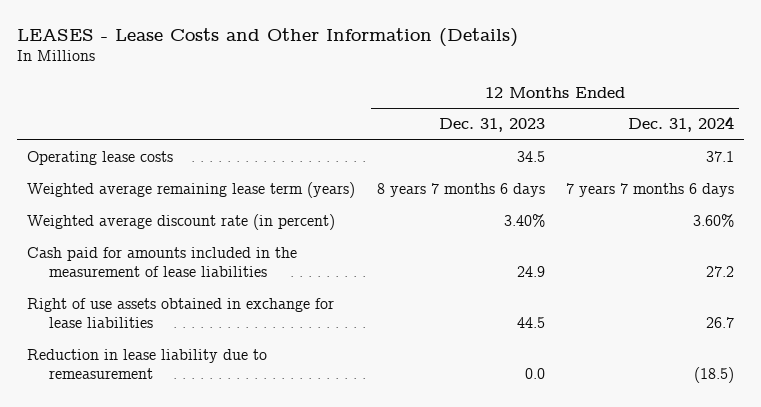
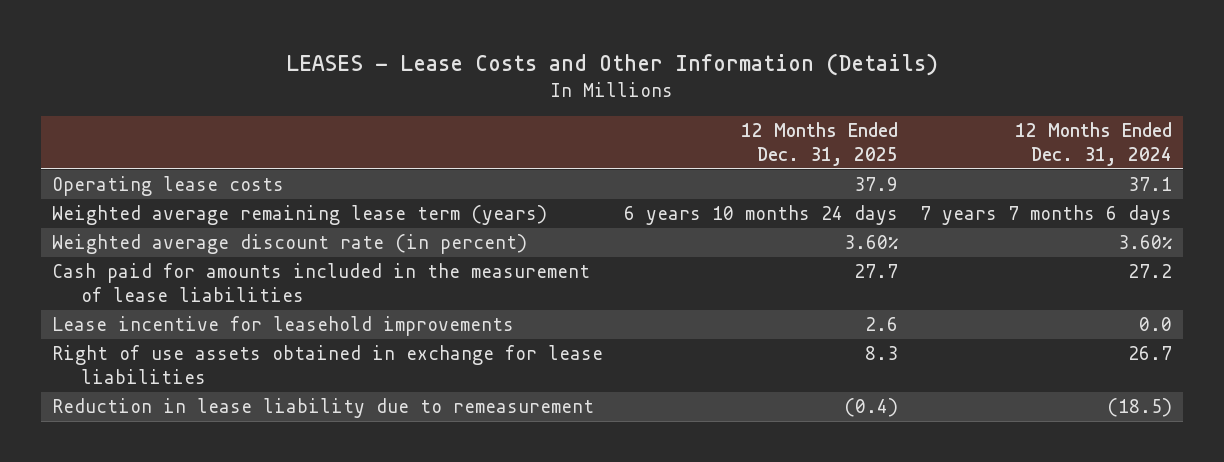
- | 12 Months Ended Dec. 31, 2023 | 12 Months Ended Dec. 31, 2024
+ | 12 Months Ended Dec. 31, 2025 | 12 Months Ended Dec. 31, 2024
+ Lease incentive for leasehold improvements | 2.6 | 0.0

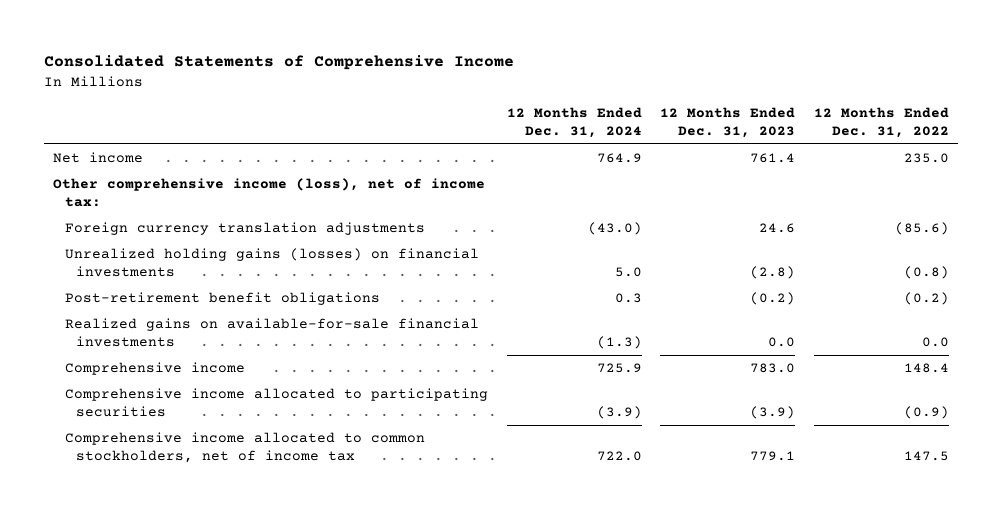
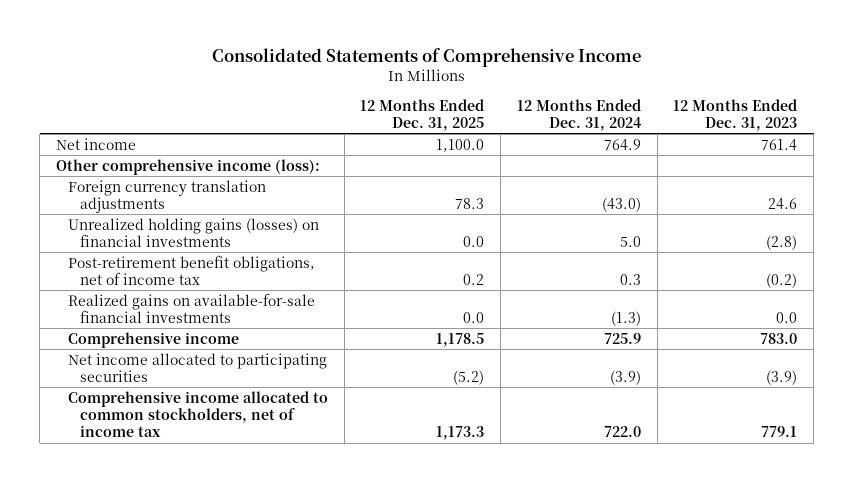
- | 12 Months Ended Dec. 31, 2024 | 12 Months Ended Dec. 31, 2023 | 12 Months Ended Dec. 31, 2022
+ | 12 Months Ended Dec. 31, 2025 | 12 Months Ended Dec. 31, 2024 | 12 Months Ended Dec. 31, 2023
- Other comprehensive income (loss), net of income tax:
+ Other comprehensive income (loss):
- Post-retirement benefit obligations | 0.3 | (0.2) | (0.2)
+ Post-retirement benefit obligations, net of income tax | 0.2 | 0.3 | (0.2)
- Comprehensive income allocated to participating securities | (3.9) | (3.9) | (0.9)
+ Net income allocated to participating securities | (5.2) | (3.9) | (3.9)

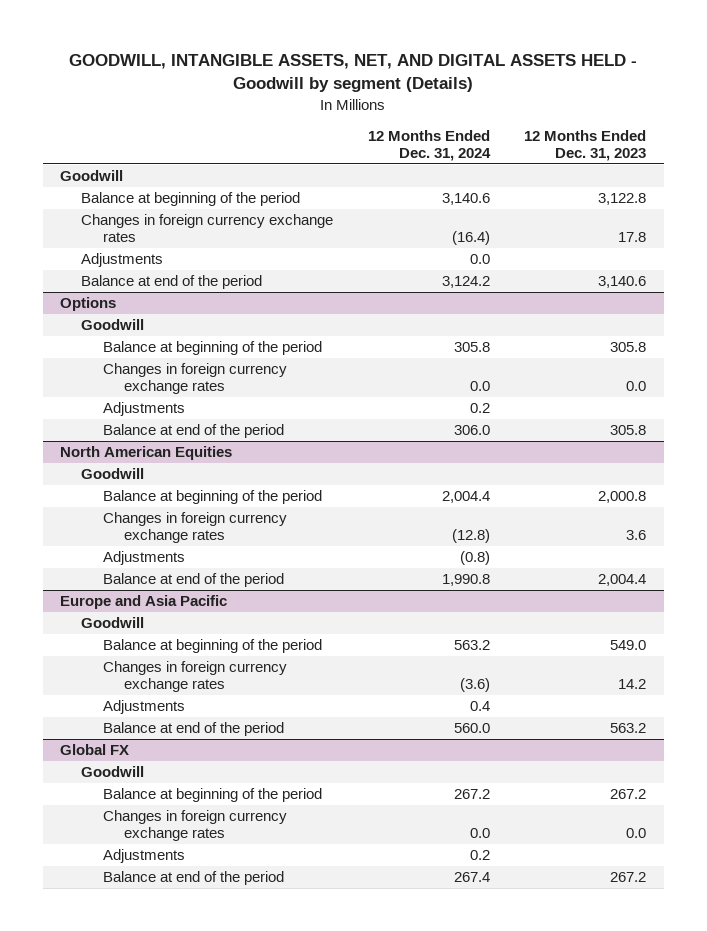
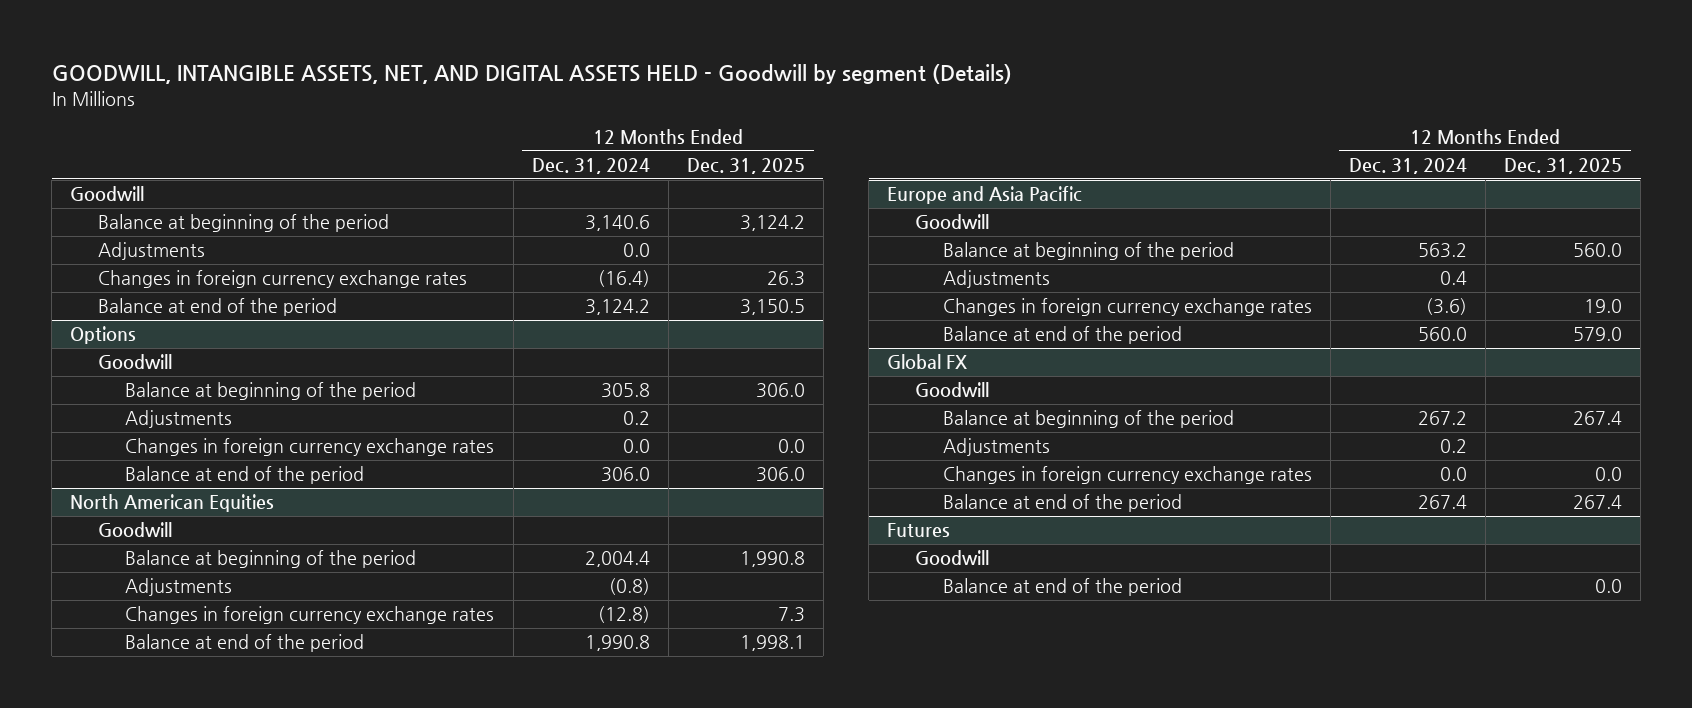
- | 12 Months Ended Dec. 31, 2024 | 12 Months Ended Dec. 31, 2023
+ | 12 Months Ended Dec. 31, 2024 | 12 Months Ended Dec. 31, 2025
moved down: Changes in foreign currency exchange rates | (16.4) | 26.3
@ Options
moved down: Changes in foreign currency exchange rates | 0.0 | 0.0
@ North American Equities
moved down: Changes in foreign currency exchange rates | (12.8) | 7.3
@ Europe and Asia Pacific
moved down: Changes in foreign currency exchange rates | (3.6) | 19.0
@ Global FX
moved down: Changes in foreign currency exchange rates | 0.0 | 0.0
+ Futures
+ Goodwill
+ Balance at end of the period | | 0.0

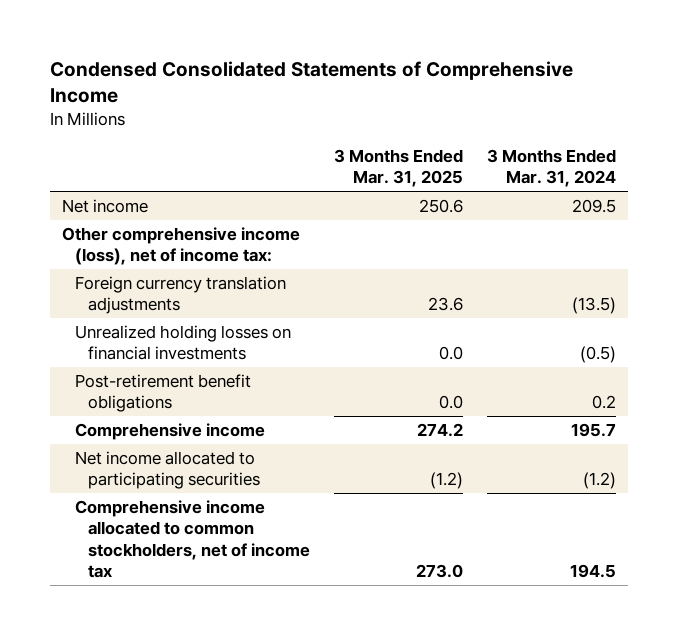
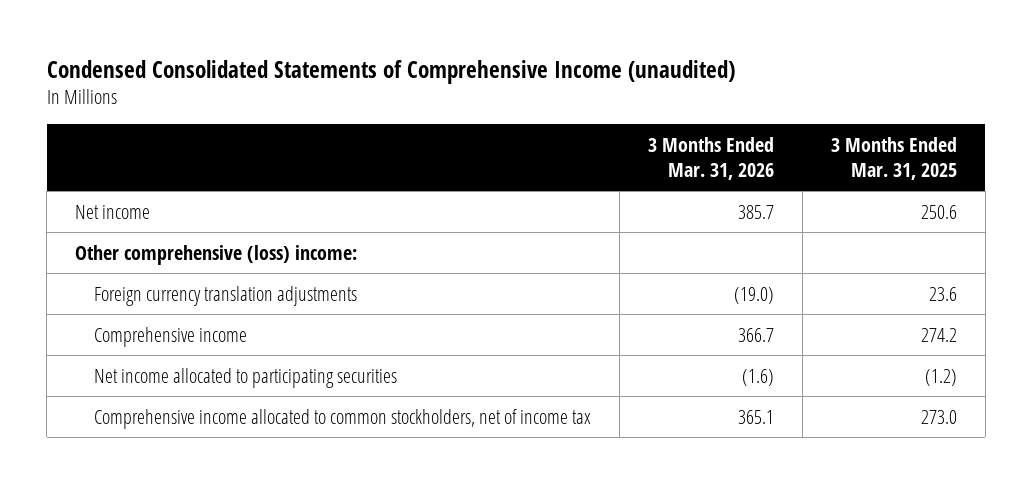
- Condensed Consolidated Statements of Comprehensive Income
+ Condensed Consolidated Statements of Comprehensive Income (unaudited)
- | 3 Months Ended Mar. 31, 2025 | 3 Months Ended Mar. 31, 2024
+ | 3 Months Ended Mar. 31, 2026 | 3 Months Ended Mar. 31, 2025
- Other comprehensive income (loss), net of income tax:
+ Other comprehensive (loss) income:
- Unrealized holding losses on financial investments | 0.0 | (0.5)
- Post-retirement benefit obligations | 0.0 | 0.2

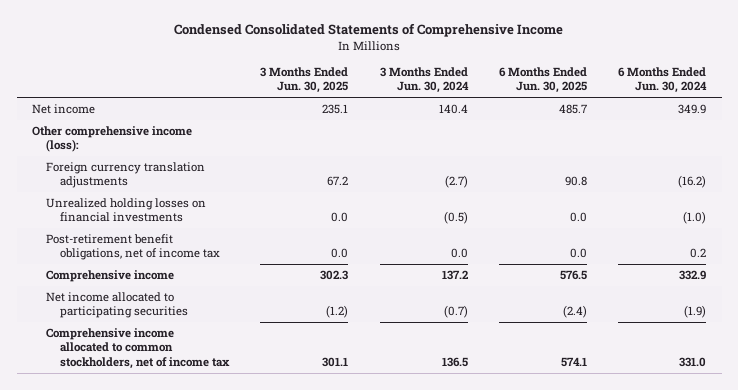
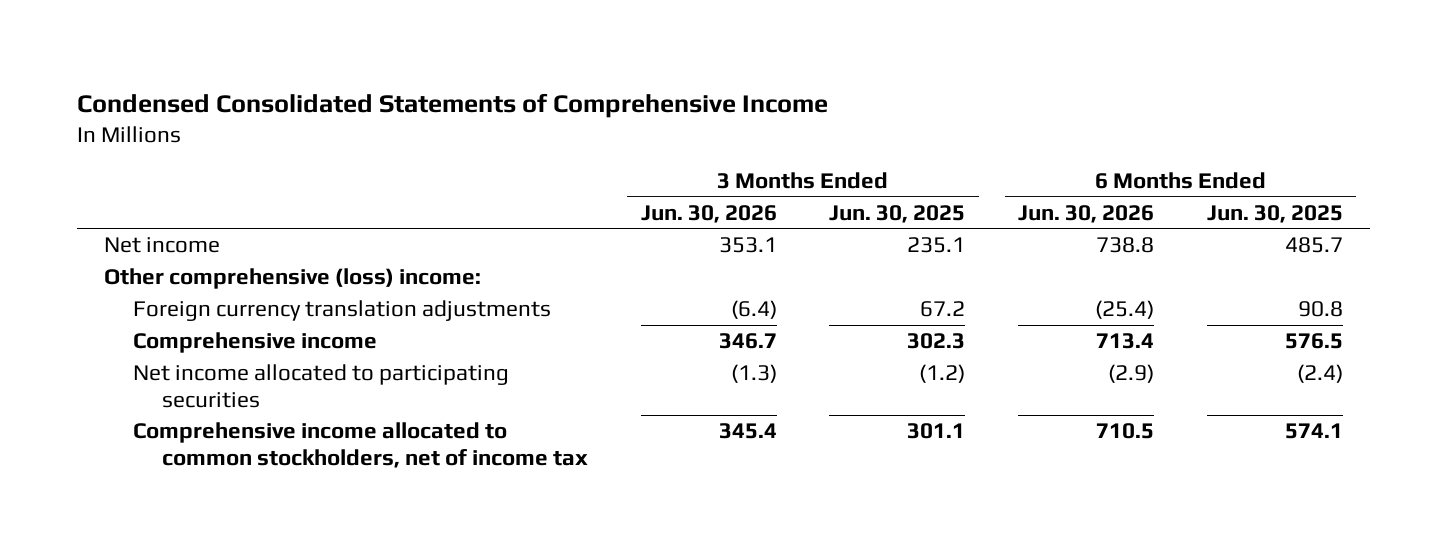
- | 3 Months Ended Jun. 30, 2025 | 3 Months Ended Jun. 30, 2024 | 6 Months Ended Jun. 30, 2025 | 6 Months Ended Jun. 30, 2024
+ | 3 Months Ended Jun. 30, 2026 | 3 Months Ended Jun. 30, 2025 | 6 Months Ended Jun. 30, 2026 | 6 Months Ended Jun. 30, 2025
- Other comprehensive income (loss):
+ Other comprehensive (loss) income:
- Unrealized holding losses on financial investments | 0.0 | (0.5) | 0.0 | (1.0)
- Post-retirement benefit obligations, net of income tax | 0.0 | 0.0 | 0.0 | 0.2

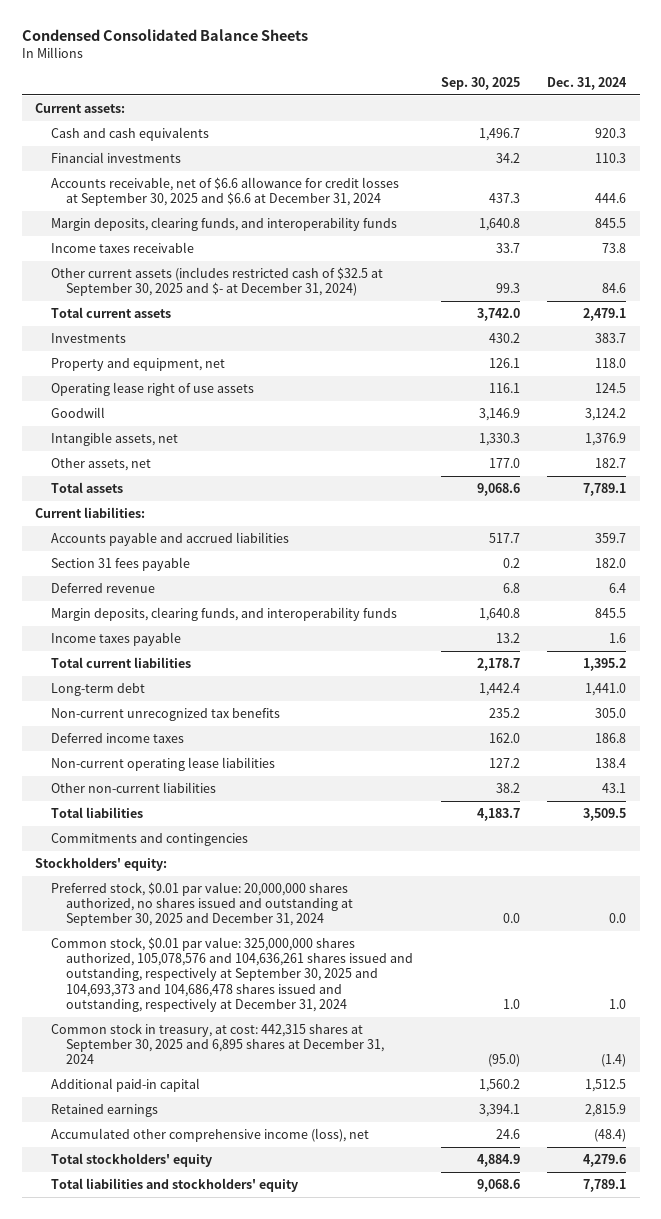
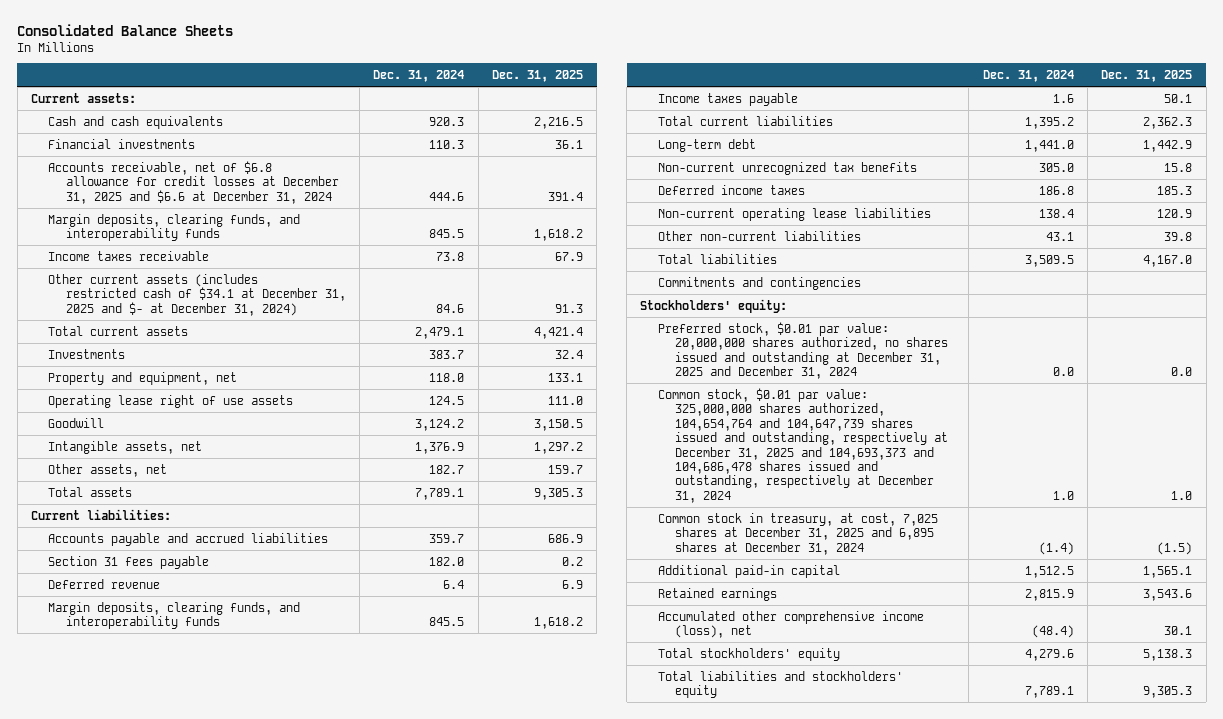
- Condensed Consolidated Balance Sheets
+ Consolidated Balance Sheets
- | Sep. 30, 2025 | Dec. 31, 2024
+ | Dec. 31, 2024 | Dec. 31, 2025
- Accounts receivable, net of $6.6 allowance for credit losses at September 30, 2025 and $6.6 at December 31, 2024 | 437.3 | 444.6
+ Accounts receivable, net of $6.8 allowance for credit losses at December 31, 2025 and $6.6 at December 31, 2024 | 444.6 | 391.4
- Other current assets (includes restricted cash of $32.5 at September 30, 2025 and $- at December 31, 2024) | 99.3 | 84.6
+ Other current assets (includes restricted cash of $34.1 at December 31, 2025 and $- at December 31, 2024) | 84.6 | 91.3
- Preferred stock, $0.01 par value: 20,000,000 shares authorized, no shares issued and outstanding at September 30, 2025 and December 31, 2024 | 0.0 | 0.0
- Common stock, $0.01 par value: 325,000,000 shares authorized, 105,078,576 and 104,636,261 shares issued and outstanding, respectively at September 30, 2025 and 104,693,373 and 104,686,478 shares issued and outstanding, respectively at December 31, 2024 | 1.0 | 1.0
- Common stock in treasury, at cost: 442,315 shares at September 30, 2025 and 6,895 shares at December 31, 2024 | (95.0) | (1.4)
+ Preferred stock, $0.01 par value: 20,000,000 shares authorized, no shares issued and outstanding at December 31, 2025 and December 31, 2024 | 0.0 | 0.0
+ Common stock, $0.01 par value: 325,000,000 shares authorized, 104,654,764 and 104,647,739 shares issued and outstanding, respectively at December 31, 2025 and 104,693,373 and 104,686,478 shares issued and outstanding, respectively at December 31, 2024 | 1.0 | 1.0
+ Common stock in treasury, at cost, 7,025 shares at December 31, 2025 and 6,895 shares at December 31, 2024 | (1.4) | (1.5)

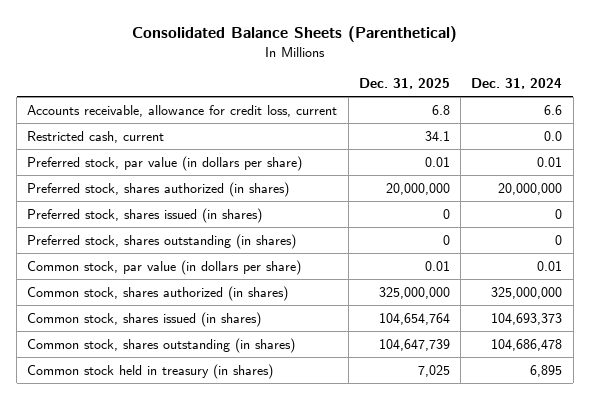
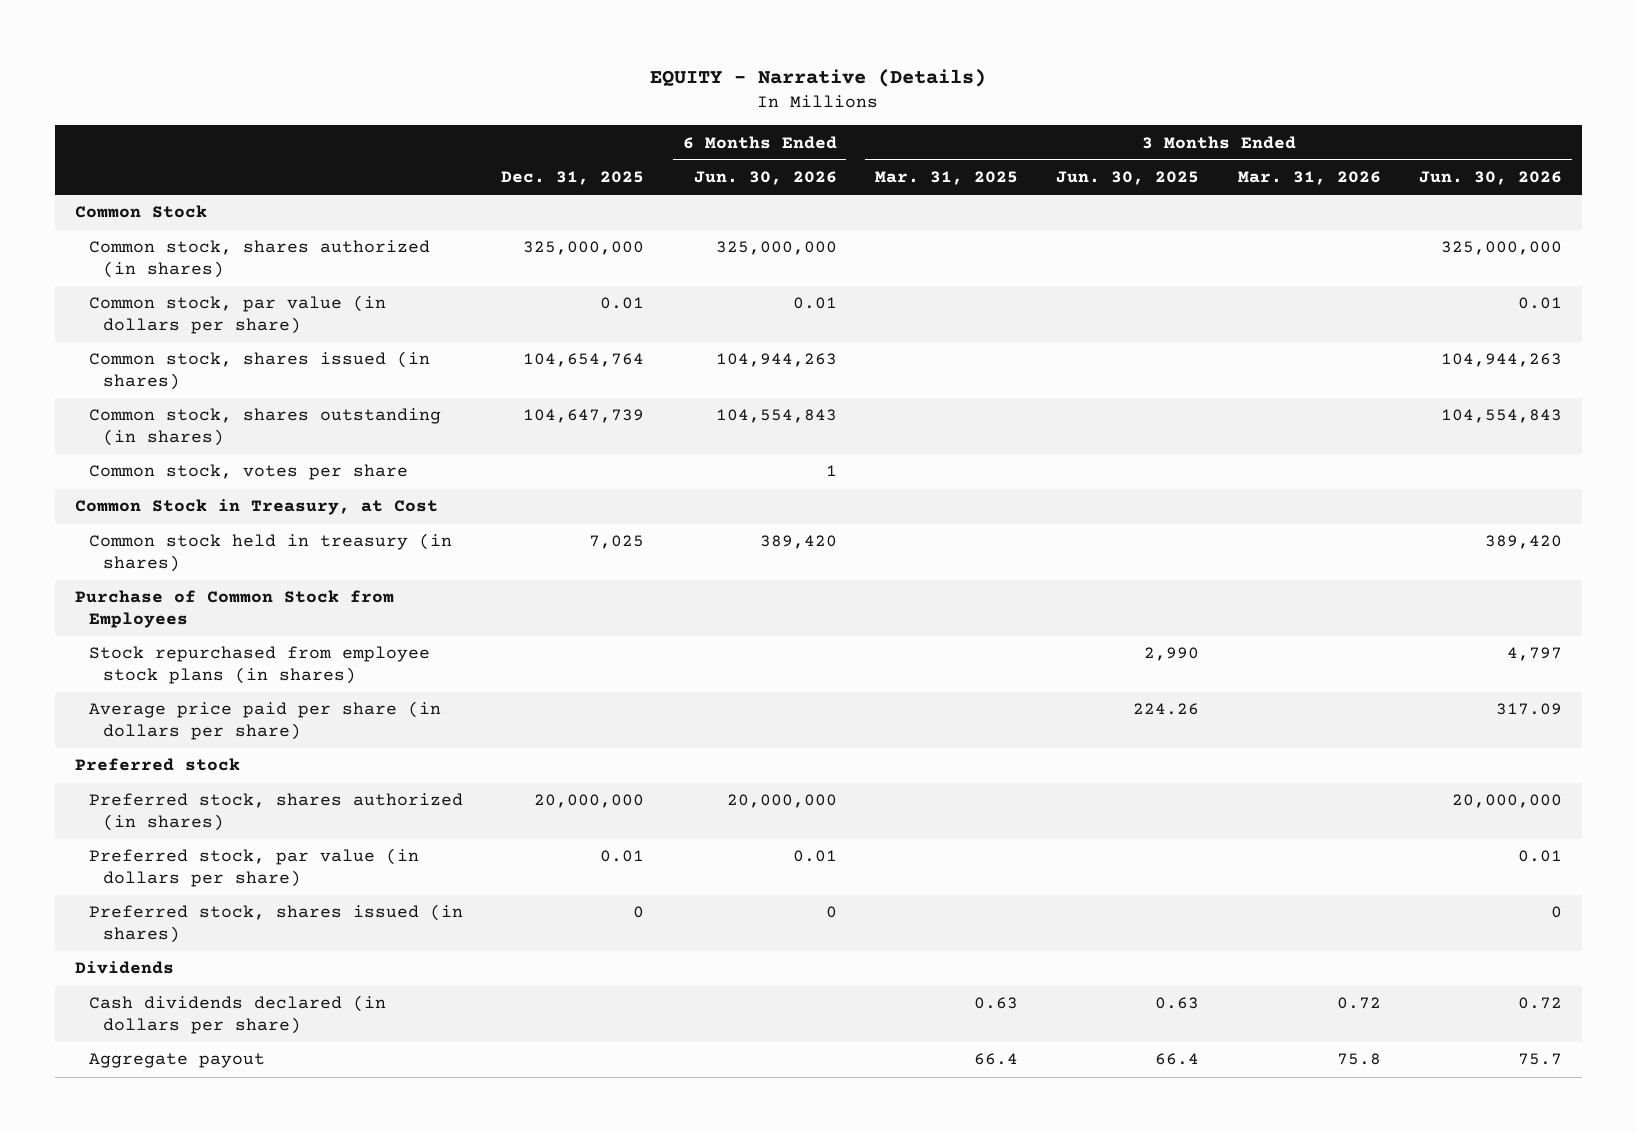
- Consolidated Balance Sheets (Parenthetical)
+ EQUITY - Narrative (Details)
- | Dec. 31, 2025 | Dec. 31, 2024
+ | Dec. 31, 2025 | 6 Months Ended Jun. 30, 2026 | 3 Months Ended Mar. 31, 2025 | 3 Months Ended Jun. 30, 2025 | 3 Months Ended Mar. 31, 2026 | 3 Months Ended Jun. 30, 2026
- Accounts receivable, allowance for credit loss, current | 6.8 | 6.6
- Restricted cash, current | 34.1 | 0.0
- Preferred stock, shares outstanding (in shares) | 0 | 0
+ Common Stock
moved down: Common stock, par value (in dollars per share) | 0.01 | 0.01 | | | | 0.01
+ Common stock, votes per share | | 1 | | | |
+ Common Stock in Treasury, at Cost
+ Purchase of Common Stock from Employees
+ Stock repurchased from employee stock plans (in shares) | | | | 2,990 | | 4,797
+ Average price paid per share (in dollars per share) | | | | 224.26 | | 317.09
+ Preferred stock
moved down: Preferred stock, shares authorized (in shares) | 20,000,000 | 20,000,000 | | | | 20,000,000
moved down: Preferred stock, par value (in dollars per share) | 0.01 | 0.01 | | | | 0.01
moved down: Preferred stock, shares issued (in shares) | 0 | 0 | | | | 0
+ Dividends
+ Cash dividends declared (in dollars per share) | | | 0.63 | 0.63 | 0.72 | 0.72
+ Aggregate payout | | | 66.4 | 66.4 | 75.8 | 75.7

